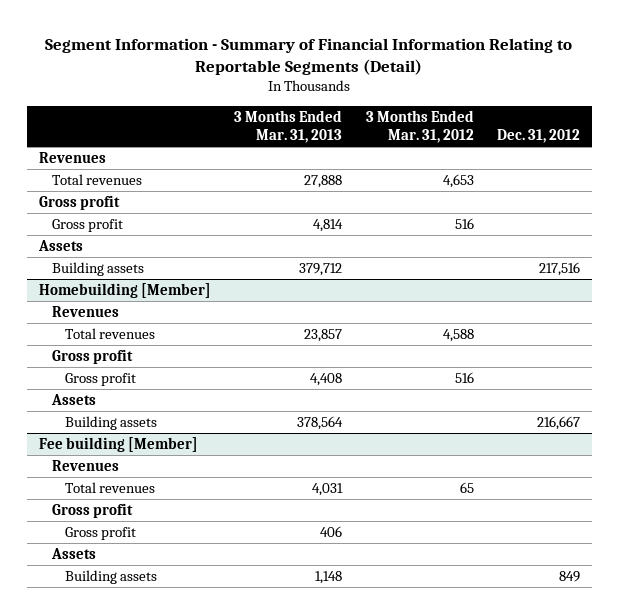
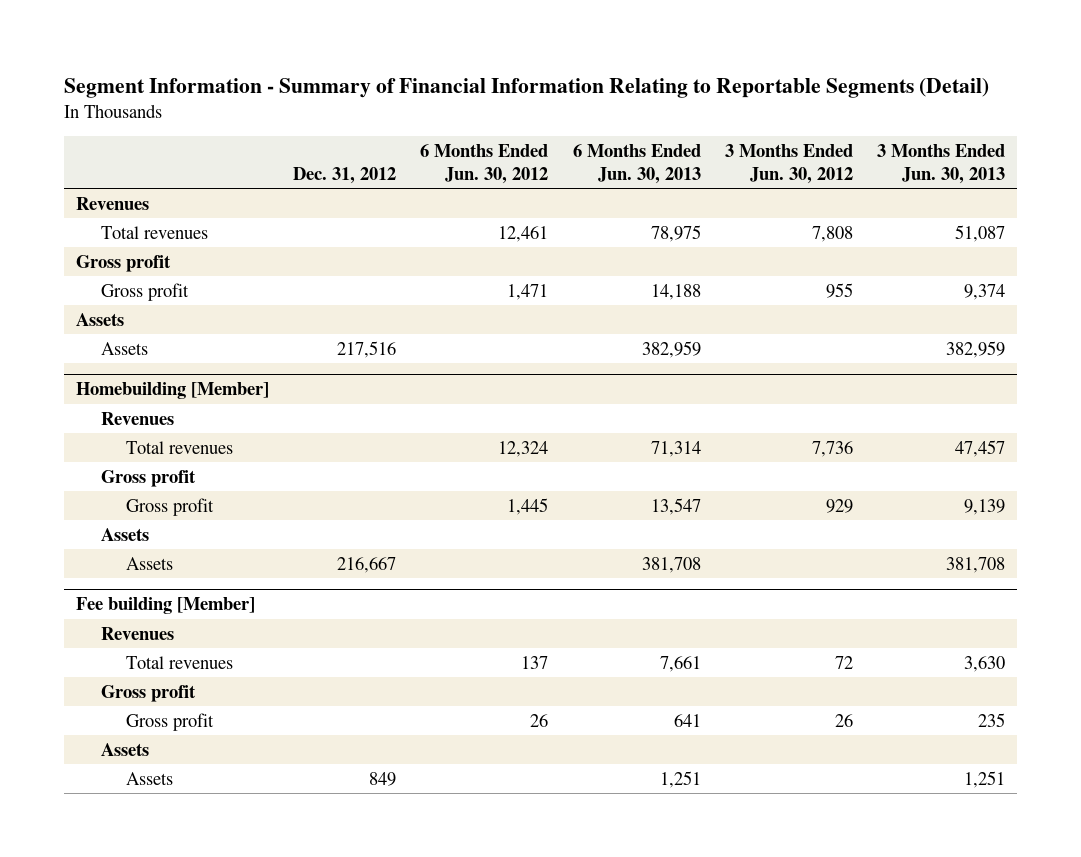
- | 3 Months Ended Mar. 31, 2013 | 3 Months Ended Mar. 31, 2012 | Dec. 31, 2012
+ | Dec. 31, 2012 | 6 Months Ended Jun. 30, 2012 | 6 Months Ended Jun. 30, 2013 | 3 Months Ended Jun. 30, 2012 | 3 Months Ended Jun. 30, 2013
- Building assets | 379,712 | | 217,516
+ Assets | 217,516 | | 382,959 | | 382,959
@ Homebuilding [Member]
- Building assets | 378,564 | | 216,667
+ Assets | 216,667 | | 381,708 | | 381,708
@ Fee building [Member]
- Building assets | 1,148 | | 849
+ Assets | 849 | | 1,251 | | 1,251

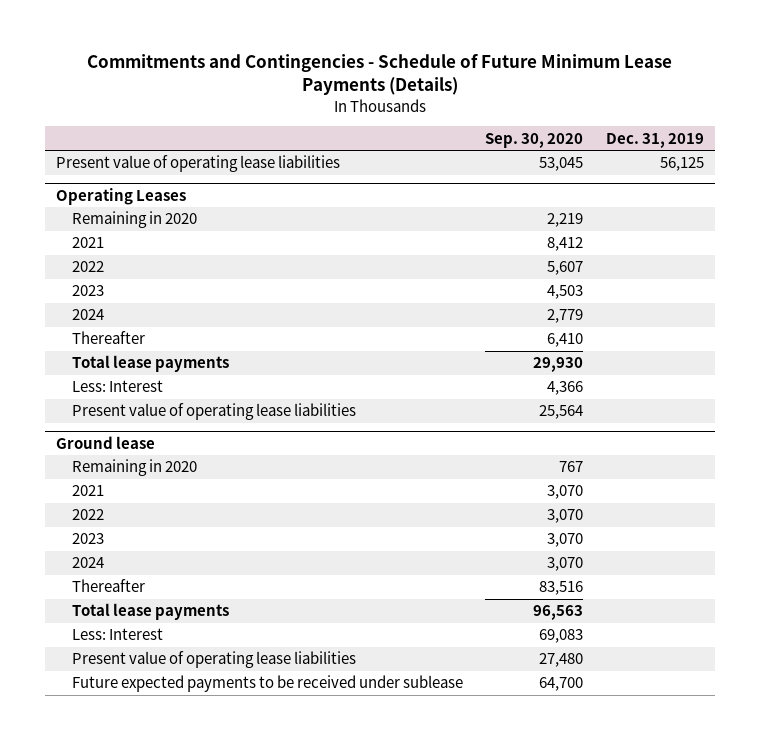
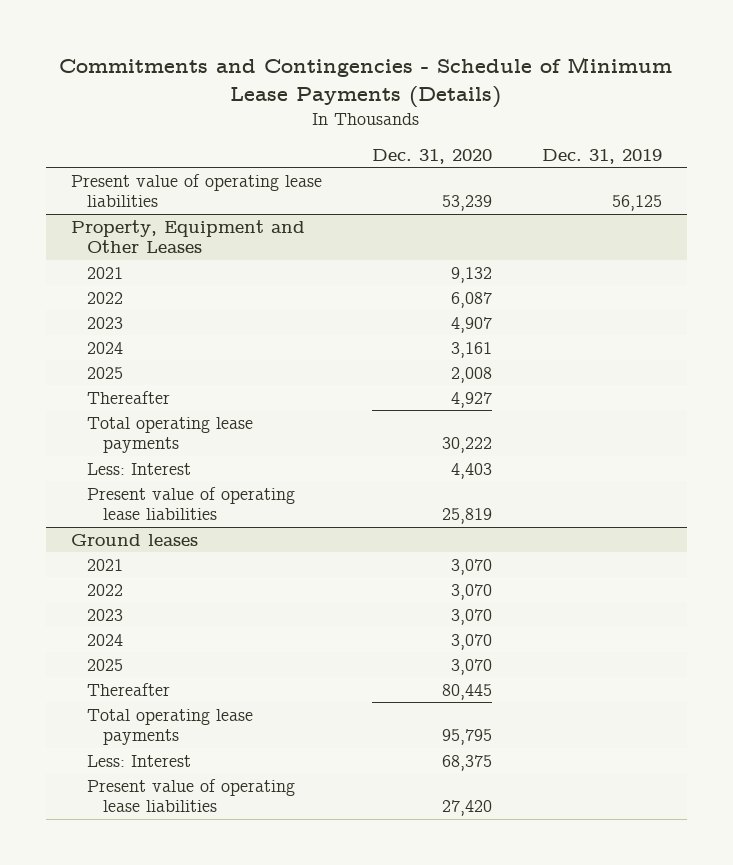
- Commitments and Contingencies - Schedule of Future Minimum Lease Payments (Details)
+ Commitments and Contingencies - Schedule of Minimum Lease Payments (Details)
- | Sep. 30, 2020 | Dec. 31, 2019
+ | Dec. 31, 2020 | Dec. 31, 2019
- Operating Leases
- Remaining in 2020 | 2,219 |
+ Property, Equipment and Other Leases
+ 2025 | 2,008 |
- Total lease payments | 29,930 |
+ Total operating lease payments | 30,222 |
- Ground lease
- Remaining in 2020 | 767 |
+ Ground leases
+ 2025 | 3,070 |
- Total lease payments | 96,563 |
+ Total operating lease payments | 95,795 |
- Future expected payments to be received under sublease | 64,700 |

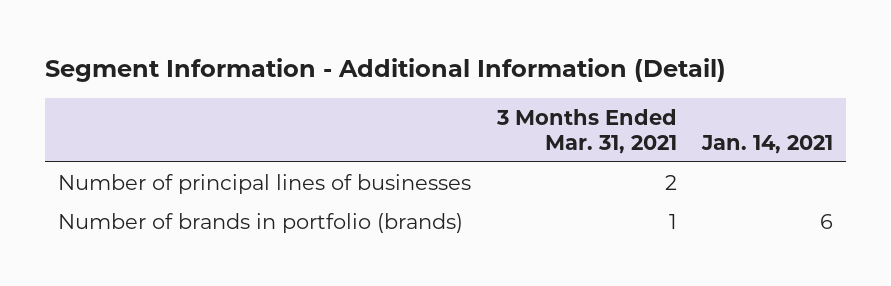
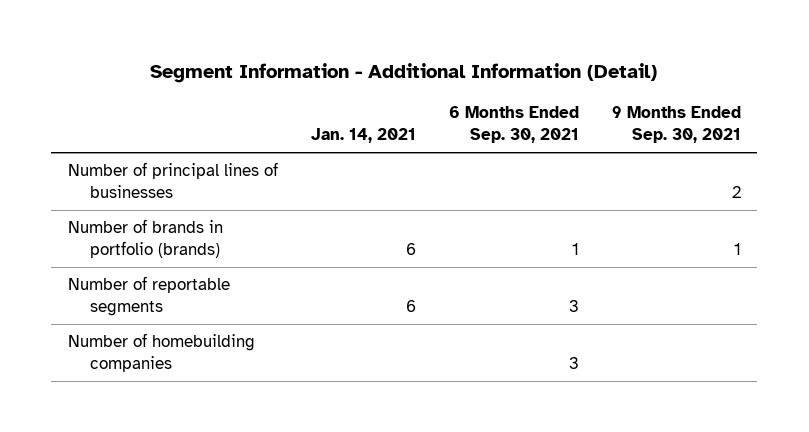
- | 3 Months Ended Mar. 31, 2021 | Jan. 14, 2021
+ | Jan. 14, 2021 | 6 Months Ended Sep. 30, 2021 | 9 Months Ended Sep. 30, 2021
+ Number of reportable segments | 6 | 3 |
+ Number of homebuilding companies | | 3 |

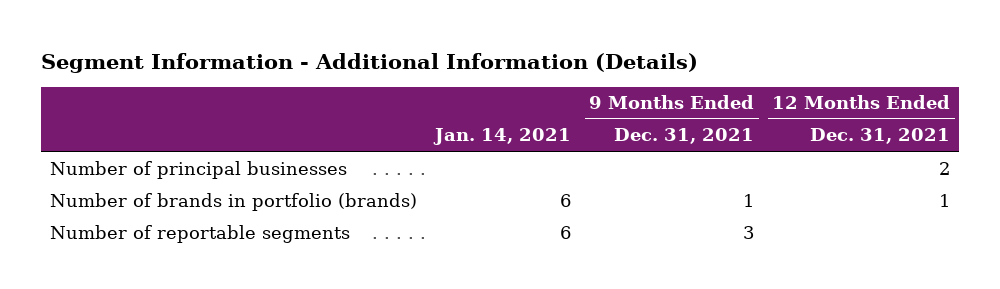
- Segment Information - Additional Information (Detail)
+ Segment Information - Additional Information (Details)
- | Jan. 14, 2021 | 6 Months Ended Sep. 30, 2021 | 9 Months Ended Sep. 30, 2021
+ | Jan. 14, 2021 | 9 Months Ended Dec. 31, 2021 | 12 Months Ended Dec. 31, 2021
- Number of principal lines of businesses | | | 2
+ Number of principal businesses | | | 2
- Number of homebuilding companies | | 3 |

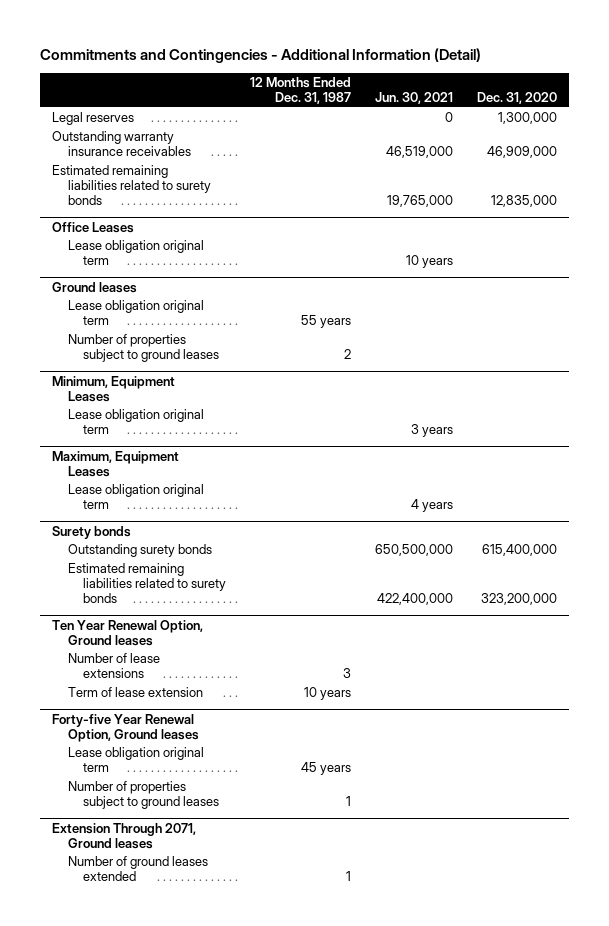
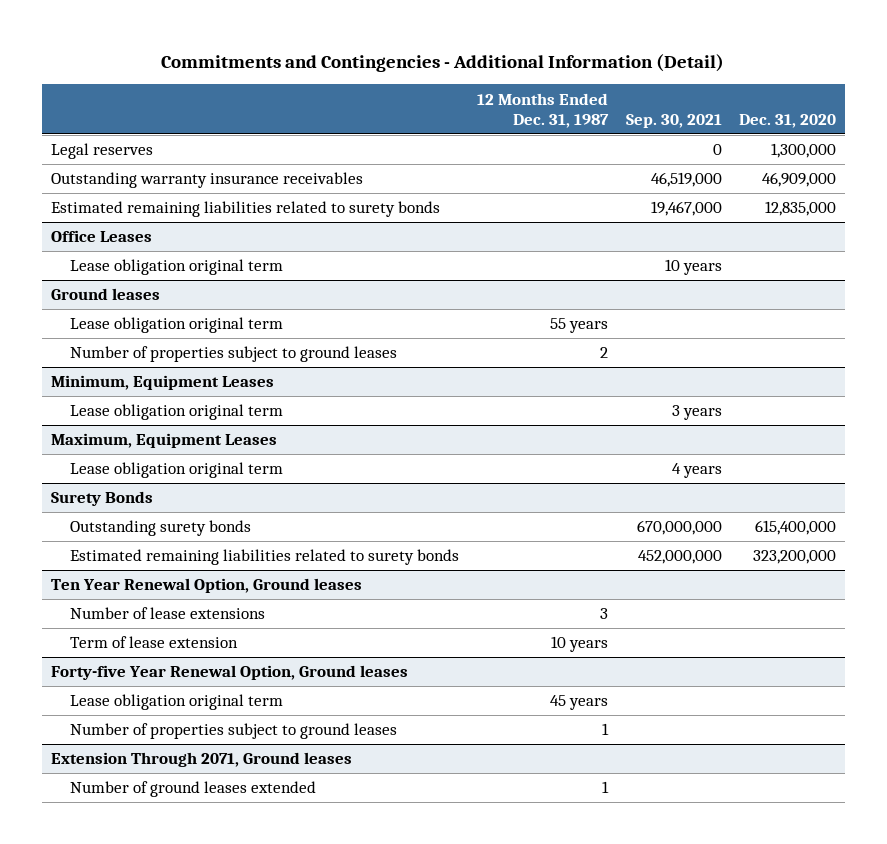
- | 12 Months Ended Dec. 31, 1987 | Jun. 30, 2021 | Dec. 31, 2020
+ | 12 Months Ended Dec. 31, 1987 | Sep. 30, 2021 | Dec. 31, 2020
- Surety bonds
+ Surety Bonds

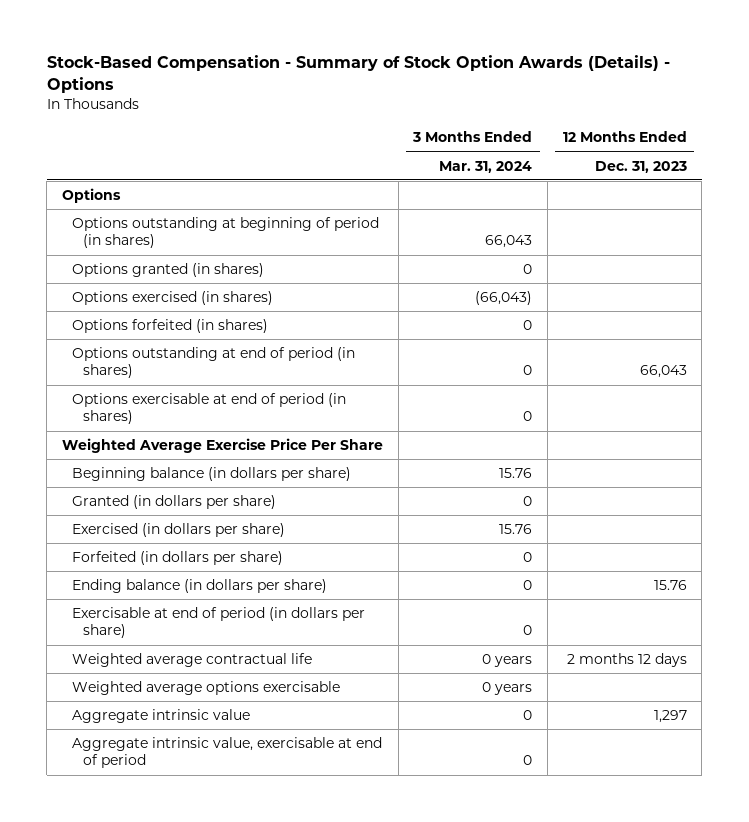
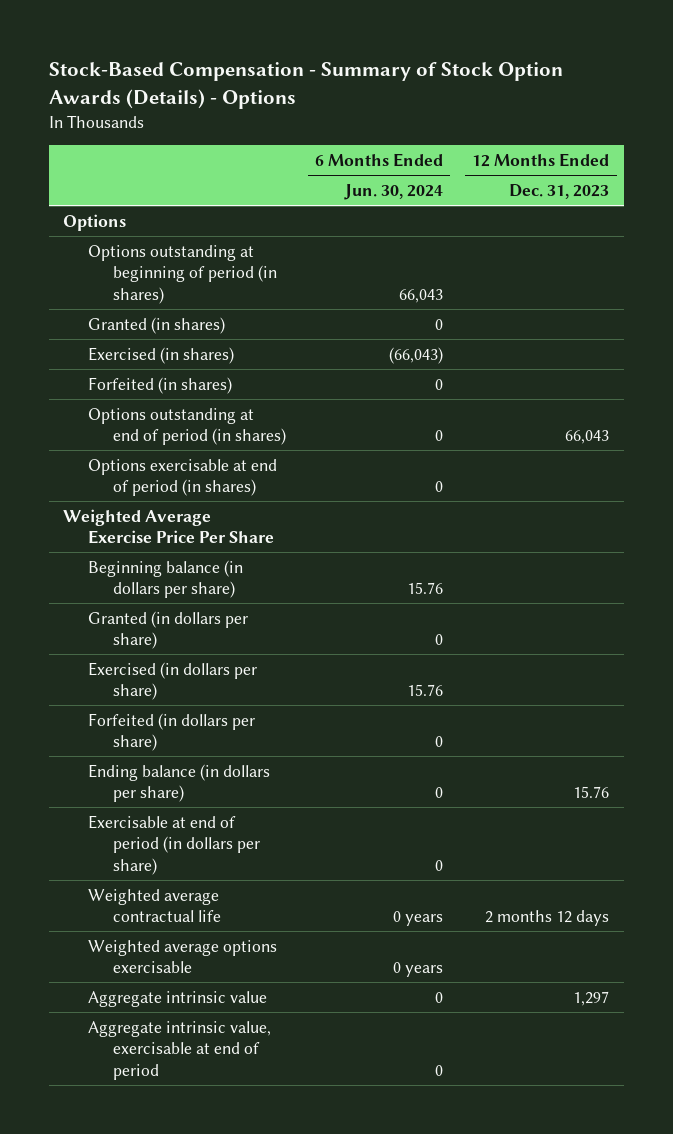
- | 3 Months Ended Mar. 31, 2024 | 12 Months Ended Dec. 31, 2023
+ | 6 Months Ended Jun. 30, 2024 | 12 Months Ended Dec. 31, 2023
- Options granted (in shares) | 0 |
- Options exercised (in shares) | (66,043) |
- Options forfeited (in shares) | 0 |
+ Granted (in shares) | 0 |
+ Exercised (in shares) | (66,043) |
+ Forfeited (in shares) | 0 |

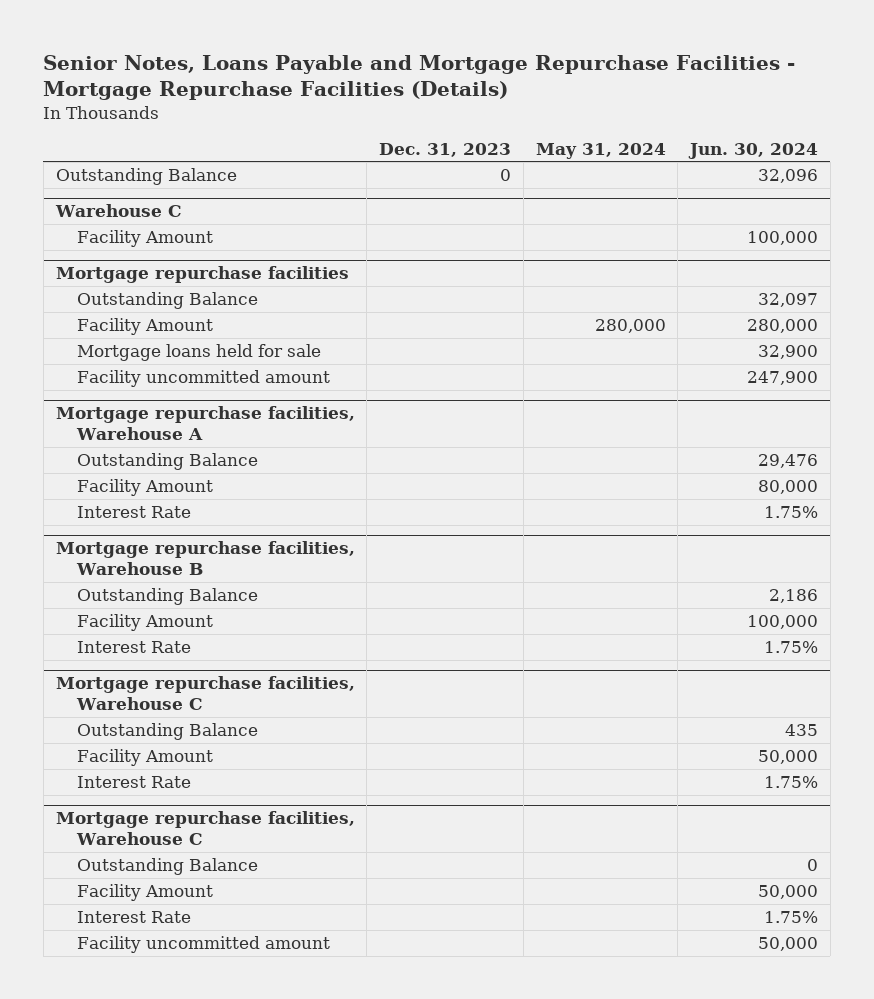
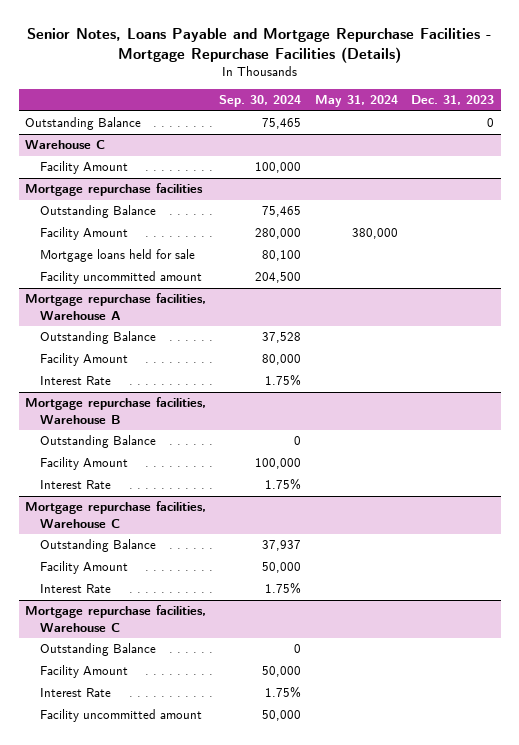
- | Dec. 31, 2023 | May 31, 2024 | Jun. 30, 2024
+ | Sep. 30, 2024 | May 31, 2024 | Dec. 31, 2023
@ Mortgage repurchase facilities
- Facility Amount | | 280,000 | 280,000
+ Facility Amount | 280,000 | 380,000 |

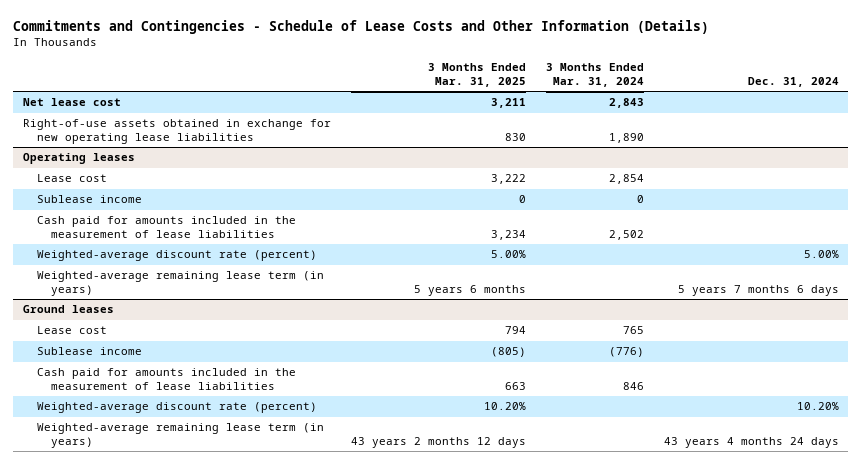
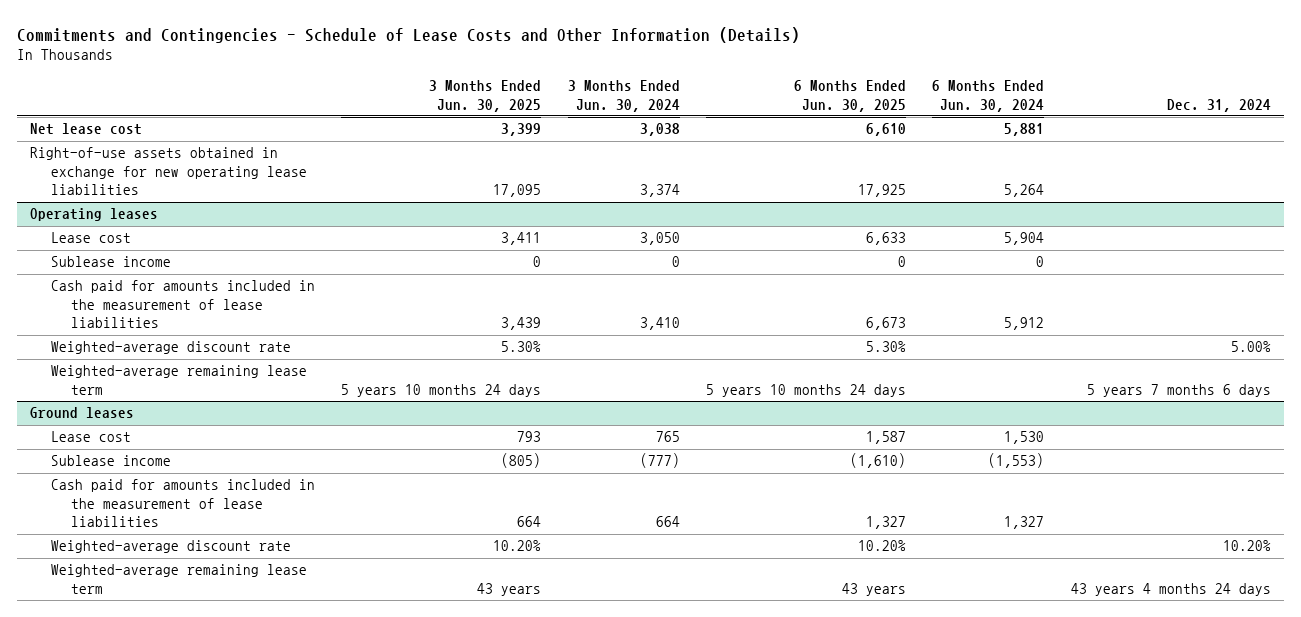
- | 3 Months Ended Mar. 31, 2025 | 3 Months Ended Mar. 31, 2024 | Dec. 31, 2024
+ | 3 Months Ended Jun. 30, 2025 | 3 Months Ended Jun. 30, 2024 | 6 Months Ended Jun. 30, 2025 | 6 Months Ended Jun. 30, 2024 | Dec. 31, 2024
@ Operating leases
- Weighted-average discount rate (percent) | 5.00% | | 5.00%
- Weighted-average remaining lease term (in years) | 5 years 6 months | | 5 years 7 months 6 days
+ Weighted-average discount rate | 5.30% | | 5.30% | | 5.00%
+ Weighted-average remaining lease term | 5 years 10 months 24 days | | 5 years 10 months 24 days | | 5 years 7 months 6 days
@ Ground leases
- Weighted-average discount rate (percent) | 10.20% | | 10.20%
- Weighted-average remaining lease term (in years) | 43 years 2 months 12 days | | 43 years 4 months 24 days
+ Weighted-average discount rate | 10.20% | | 10.20% | | 10.20%
+ Weighted-average remaining lease term | 43 years | | 43 years | | 43 years 4 months 24 days

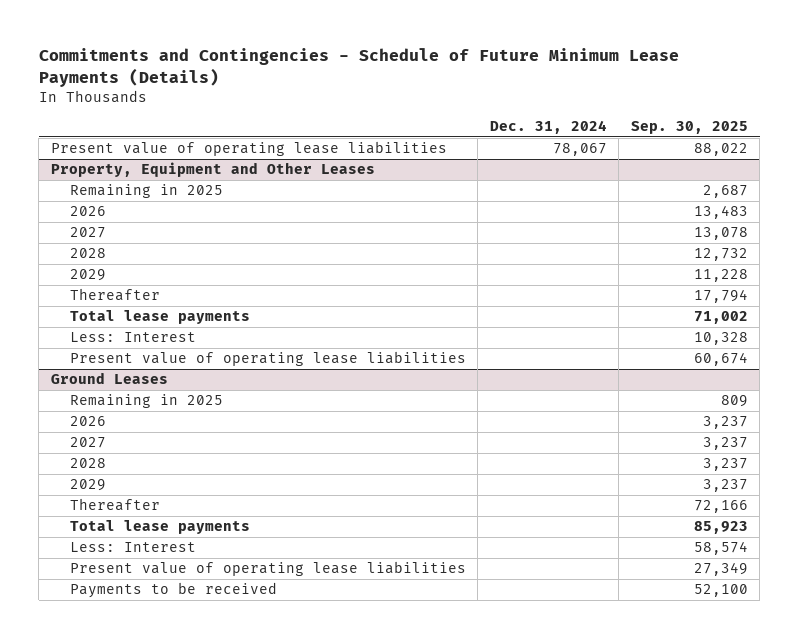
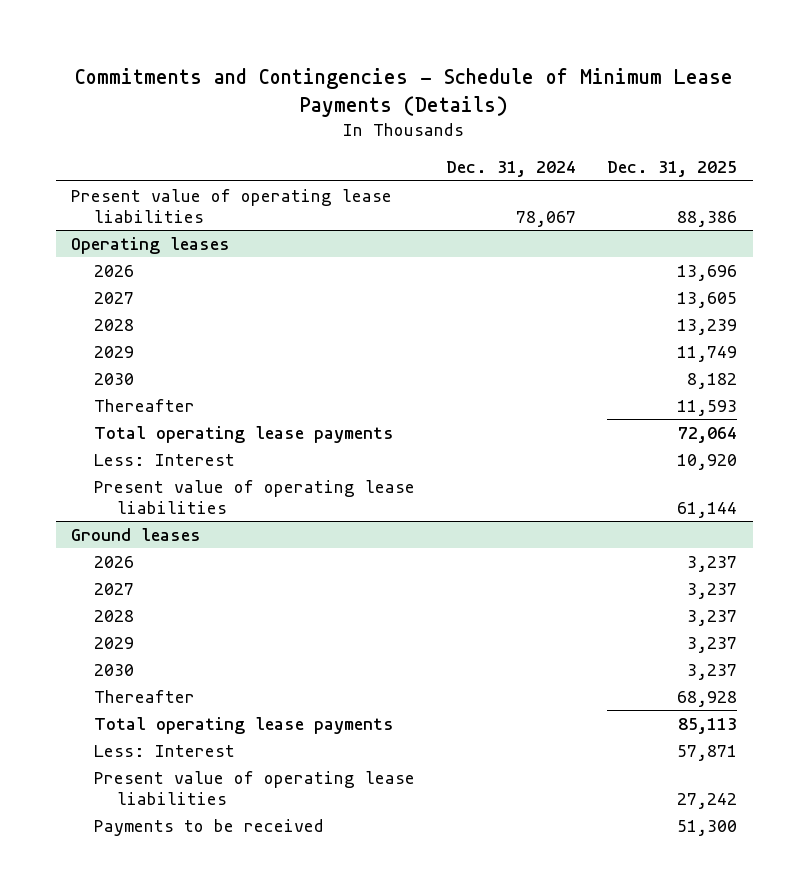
- Commitments and Contingencies - Schedule of Future Minimum Lease Payments (Details)
+ Commitments and Contingencies - Schedule of Minimum Lease Payments (Details)
- | Dec. 31, 2024 | Sep. 30, 2025
+ | Dec. 31, 2024 | Dec. 31, 2025
- Property, Equipment and Other Leases
- Remaining in 2025 | | 2,687
+ Operating leases
+ 2030 | | 8,182
- Total lease payments | | 71,002
+ Total operating lease payments | | 72,064
- Ground Leases
- Remaining in 2025 | | 809
+ Ground leases
+ 2030 | | 3,237
- Total lease payments | | 85,923
+ Total operating lease payments | | 85,113

